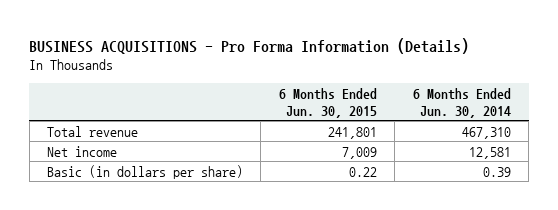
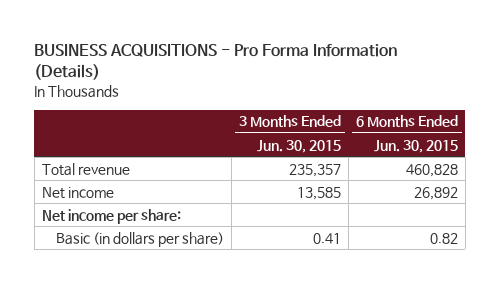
- | 6 Months Ended Jun. 30, 2015 | 6 Months Ended Jun. 30, 2014
+ | 3 Months Ended Jun. 30, 2015 | 6 Months Ended Jun. 30, 2015
- Total revenue | 241,801 | 467,310
- Net income | 7,009 | 12,581
- Basic (in dollars per share) | 0.22 | 0.39
+ Total revenue | 235,357 | 460,828
+ Net income | 13,585 | 26,892
+ Net income per share:
+ Basic (in dollars per share) | 0.41 | 0.82

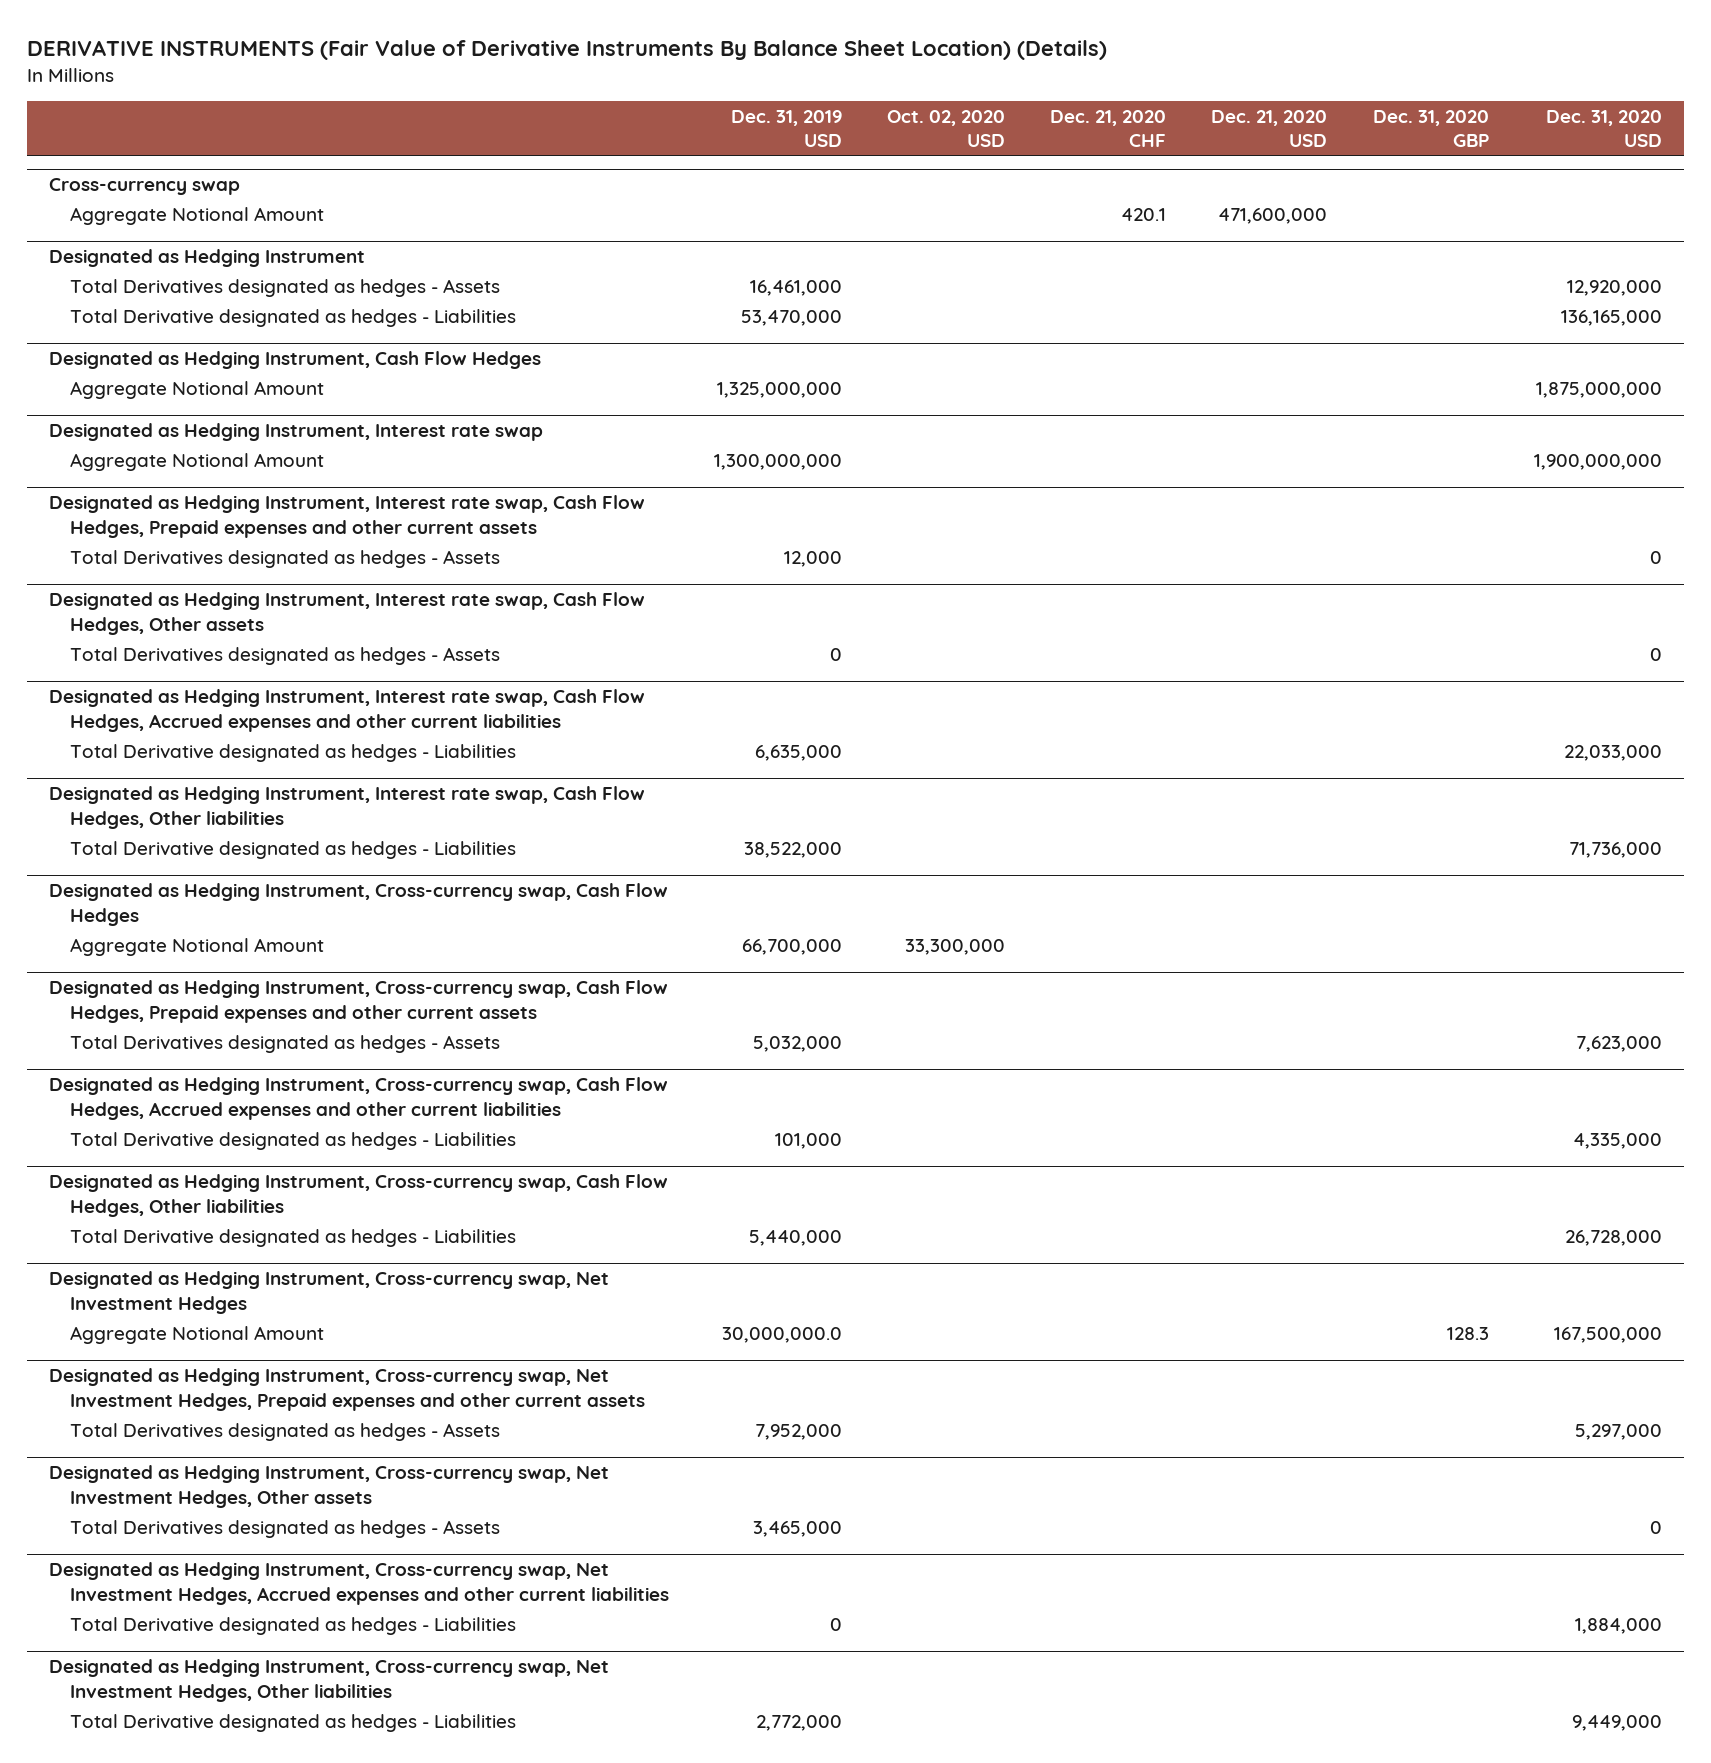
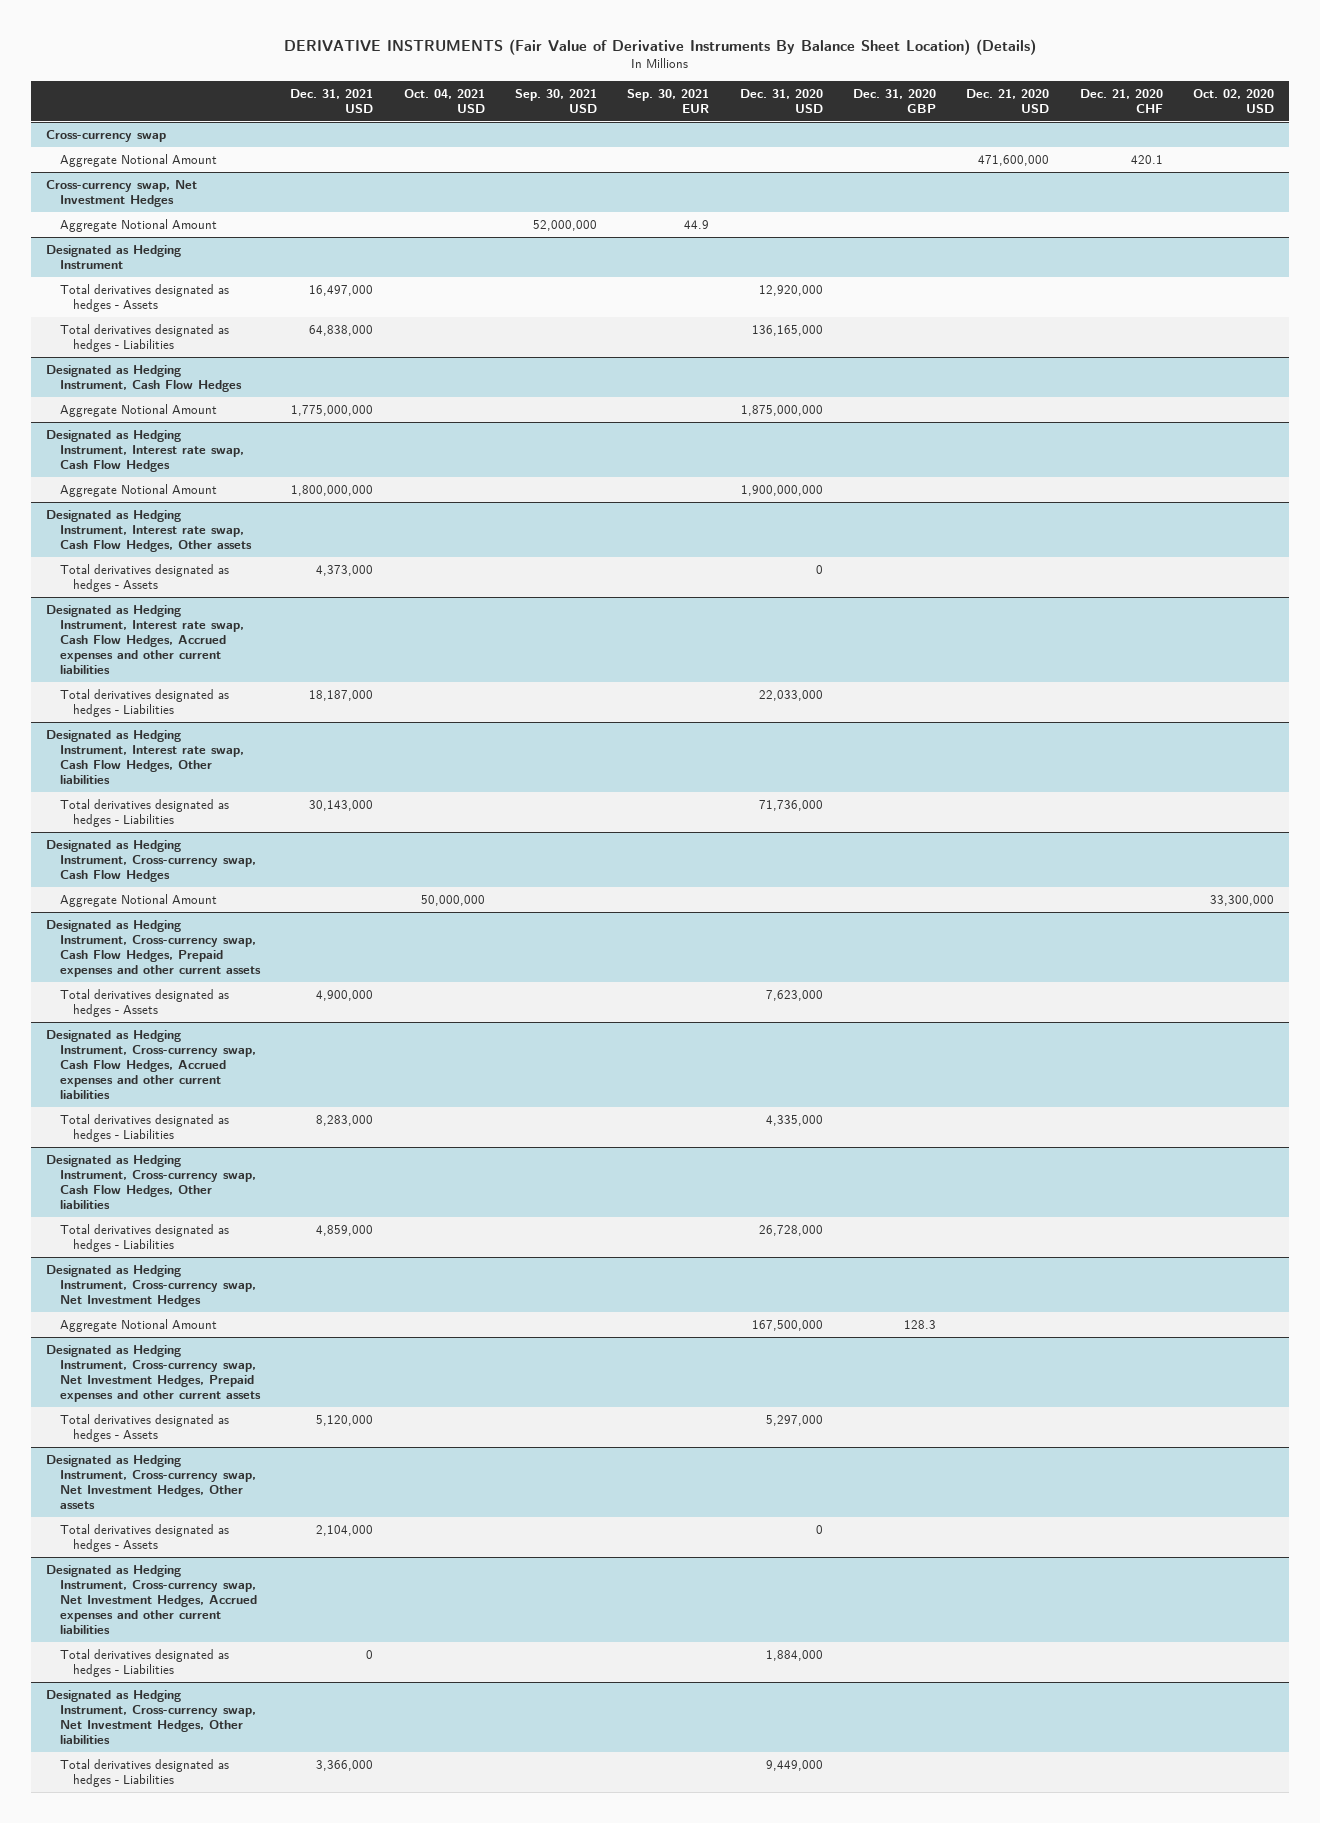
- | Dec. 31, 2019 USD | Oct. 02, 2020 USD | Dec. 21, 2020 CHF | Dec. 21, 2020 USD | Dec. 31, 2020 GBP | Dec. 31, 2020 USD
+ | Dec. 31, 2021 USD | Oct. 04, 2021 USD | Sep. 30, 2021 USD | Sep. 30, 2021 EUR | Dec. 31, 2020 USD | Dec. 31, 2020 GBP | Dec. 21, 2020 USD | Dec. 21, 2020 CHF | Oct. 02, 2020 USD
+ Cross-currency swap, Net Investment Hedges
+ Aggregate Notional Amount | | | 52,000,000 | 44.9 | | | | |
@ Designated as Hedging Instrument
- Total Derivatives designated as hedges - Assets | 16,461,000 | | | | | 12,920,000
- Total Derivative designated as hedges - Liabilities | 53,470,000 | | | | | 136,165,000
+ Total derivatives designated as hedges - Assets | 16,497,000 | | | | 12,920,000 | | | |
+ Total derivatives designated as hedges - Liabilities | 64,838,000 | | | | 136,165,000 | | | |
- Designated as Hedging Instrument, Interest rate swap
+ Designated as Hedging Instrument, Interest rate swap, Cash Flow Hedges
- Designated as Hedging Instrument, Interest rate swap, Cash Flow Hedges, Prepaid expenses and other current assets
- Total Derivatives designated as hedges - Assets | 12,000 | | | | | 0
@ Designated as Hedging Instrument, Interest rate swap, Cash Flow Hedges, Other assets
- Total Derivatives designated as hedges - Assets | 0 | | | | | 0
+ Total derivatives designated as hedges - Assets | 4,373,000 | | | | 0 | | | |
@ Designated as Hedging Instrument, Interest rate swap, Cash Flow Hedges, Accrued expenses and other current liabilities
- Total Derivative designated as hedges - Liabilities | 6,635,000 | | | | | 22,033,000
+ Total derivatives designated as hedges - Liabilities | 18,187,000 | | | | 22,033,000 | | | |
@ Designated as Hedging Instrument, Interest rate swap, Cash Flow Hedges, Other liabilities
- Total Derivative designated as hedges - Liabilities | 38,522,000 | | | | | 71,736,000
+ Total derivatives designated as hedges - Liabilities | 30,143,000 | | | | 71,736,000 | | | |
@ Designated as Hedging Instrument, Cross-currency swap, Cash Flow Hedges, Prepaid expenses and other current assets
- Total Derivatives designated as hedges - Assets | 5,032,000 | | | | | 7,623,000
+ Total derivatives designated as hedges - Assets | 4,900,000 | | | | 7,623,000 | | | |
@ Designated as Hedging Instrument, Cross-currency swap, Cash Flow Hedges, Accrued expenses and other current liabilities
- Total Derivative designated as hedges - Liabilities | 101,000 | | | | | 4,335,000
+ Total derivatives designated as hedges - Liabilities | 8,283,000 | | | | 4,335,000 | | | |
@ Designated as Hedging Instrument, Cross-currency swap, Cash Flow Hedges, Other liabilities
- Total Derivative designated as hedges - Liabilities | 5,440,000 | | | | | 26,728,000
+ Total derivatives designated as hedges - Liabilities | 4,859,000 | | | | 26,728,000 | | | |
@ Designated as Hedging Instrument, Cross-currency swap, Net Investment Hedges, Prepaid expenses and other current assets
- Total Derivatives designated as hedges - Assets | 7,952,000 | | | | | 5,297,000
+ Total derivatives designated as hedges - Assets | 5,120,000 | | | | 5,297,000 | | | |
@ Designated as Hedging Instrument, Cross-currency swap, Net Investment Hedges, Other assets
- Total Derivatives designated as hedges - Assets | 3,465,000 | | | | | 0
+ Total derivatives designated as hedges - Assets | 2,104,000 | | | | 0 | | | |
@ Designated as Hedging Instrument, Cross-currency swap, Net Investment Hedges, Accrued expenses and other current liabilities
- Total Derivative designated as hedges - Liabilities | 0 | | | | | 1,884,000
+ Total derivatives designated as hedges - Liabilities | 0 | | | | 1,884,000 | | | |
@ Designated as Hedging Instrument, Cross-currency swap, Net Investment Hedges, Other liabilities
- Total Derivative designated as hedges - Liabilities | 2,772,000 | | | | | 9,449,000
+ Total derivatives designated as hedges - Liabilities | 3,366,000 | | | | 9,449,000 | | | |

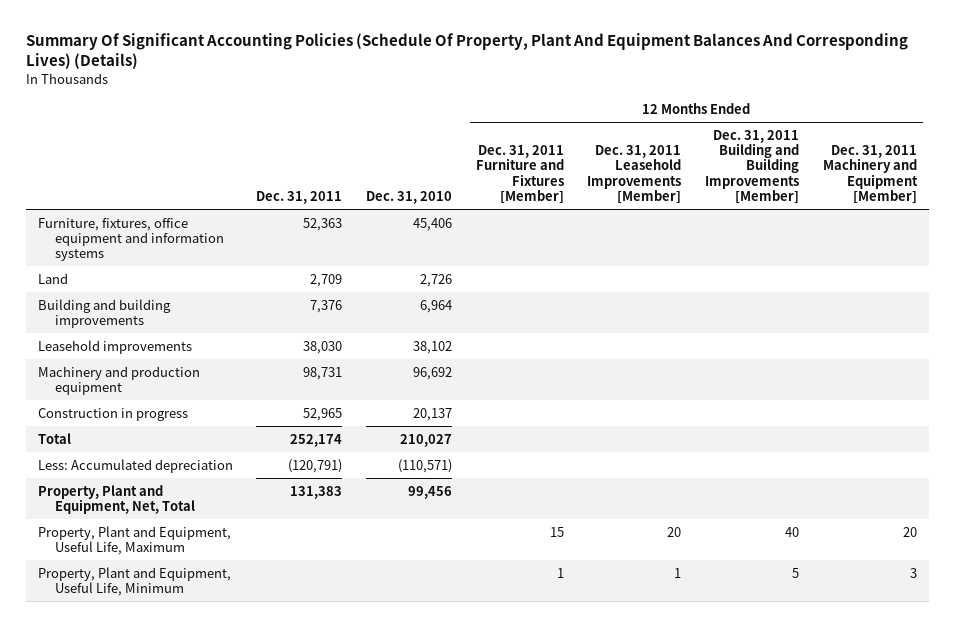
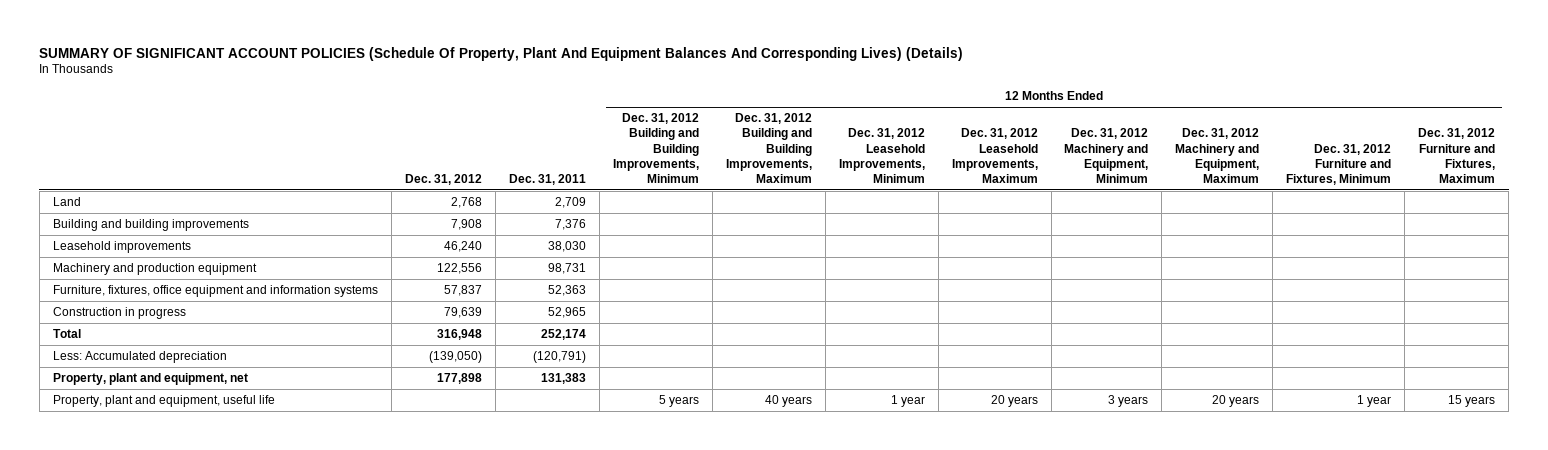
- Summary Of Significant Accounting Policies (Schedule Of Property, Plant And Equipment Balances And Corresponding Lives) (Details)
+ SUMMARY OF SIGNIFICANT ACCOUNT POLICIES (Schedule Of Property, Plant And Equipment Balances And Corresponding Lives) (Details)
- | Dec. 31, 2011 | Dec. 31, 2010 | 12 Months Ended Dec. 31, 2011 Furniture and Fixtures [Member] | 12 Months Ended Dec. 31, 2011 Leasehold Improvements [Member] | 12 Months Ended Dec. 31, 2011 Building and Building Improvements [Member] | 12 Months Ended Dec. 31, 2011 Machinery and Equipment [Member]
+ | Dec. 31, 2012 | Dec. 31, 2011 | 12 Months Ended Dec. 31, 2012 Building and Building Improvements, Minimum | 12 Months Ended Dec. 31, 2012 Building and Building Improvements, Maximum | 12 Months Ended Dec. 31, 2012 Leasehold Improvements, Minimum | 12 Months Ended Dec. 31, 2012 Leasehold Improvements, Maximum | 12 Months Ended Dec. 31, 2012 Machinery and Equipment, Minimum | 12 Months Ended Dec. 31, 2012 Machinery and Equipment, Maximum | 12 Months Ended Dec. 31, 2012 Furniture and Fixtures, Minimum | 12 Months Ended Dec. 31, 2012 Furniture and Fixtures, Maximum
moved down: Furniture, fixtures, office equipment and information systems | 57,837 | 52,363 | | | | | | | |
- Property, Plant and Equipment, Net, Total | 131,383 | 99,456 | | | |
- Property, Plant and Equipment, Useful Life, Maximum | | | 15 | 20 | 40 | 20
- Property, Plant and Equipment, Useful Life, Minimum | | | 1 | 1 | 5 | 3
+ Property, plant and equipment, net | 177,898 | 131,383 | | | | | | | |
+ Property, plant and equipment, useful life | | | 5 years | 40 years | 1 year | 20 years | 3 years | 20 years | 1 year | 15 years

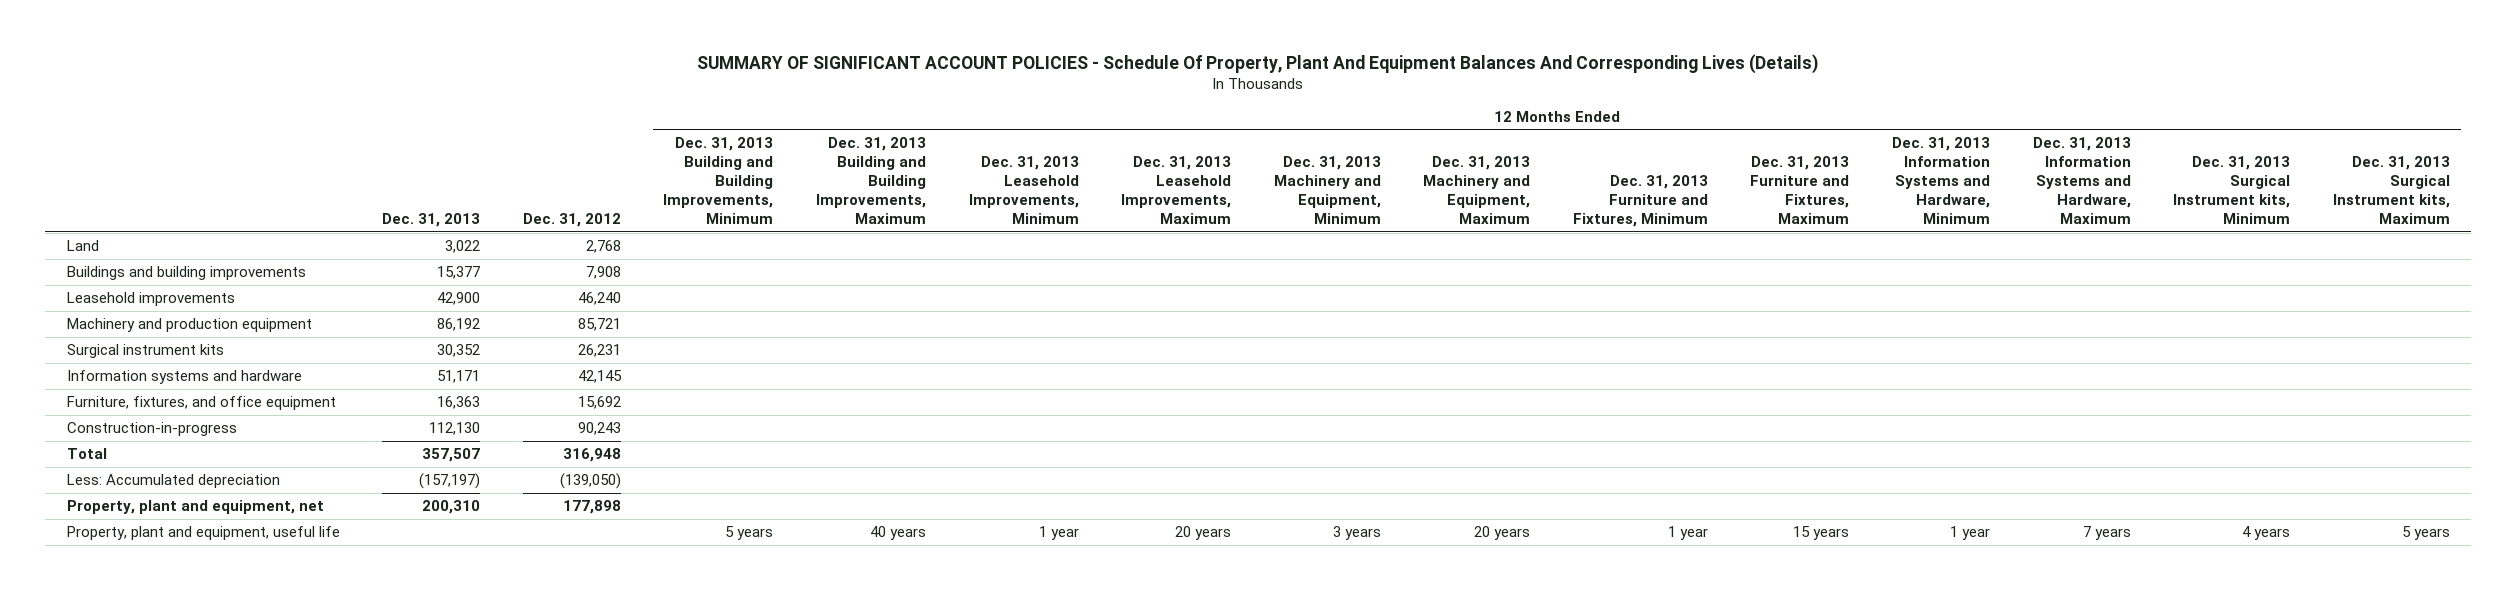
- SUMMARY OF SIGNIFICANT ACCOUNT POLICIES (Schedule Of Property, Plant And Equipment Balances And Corresponding Lives) (Details)
+ SUMMARY OF SIGNIFICANT ACCOUNT POLICIES - Schedule Of Property, Plant And Equipment Balances And Corresponding Lives (Details)
- | Dec. 31, 2012 | Dec. 31, 2011 | 12 Months Ended Dec. 31, 2012 Building and Building Improvements, Minimum | 12 Months Ended Dec. 31, 2012 Building and Building Improvements, Maximum | 12 Months Ended Dec. 31, 2012 Leasehold Improvements, Minimum | 12 Months Ended Dec. 31, 2012 Leasehold Improvements, Maximum | 12 Months Ended Dec. 31, 2012 Machinery and Equipment, Minimum | 12 Months Ended Dec. 31, 2012 Machinery and Equipment, Maximum | 12 Months Ended Dec. 31, 2012 Furniture and Fixtures, Minimum | 12 Months Ended Dec. 31, 2012 Furniture and Fixtures, Maximum
+ | Dec. 31, 2013 | Dec. 31, 2012 | 12 Months Ended Dec. 31, 2013 Building and Building Improvements, Minimum | 12 Months Ended Dec. 31, 2013 Building and Building Improvements, Maximum | 12 Months Ended Dec. 31, 2013 Leasehold Improvements, Minimum | 12 Months Ended Dec. 31, 2013 Leasehold Improvements, Maximum | 12 Months Ended Dec. 31, 2013 Machinery and Equipment, Minimum | 12 Months Ended Dec. 31, 2013 Machinery and Equipment, Maximum | 12 Months Ended Dec. 31, 2013 Furniture and Fixtures, Minimum | 12 Months Ended Dec. 31, 2013 Furniture and Fixtures, Maximum | 12 Months Ended Dec. 31, 2013 Information Systems and Hardware, Minimum | 12 Months Ended Dec. 31, 2013 Information Systems and Hardware, Maximum | 12 Months Ended Dec. 31, 2013 Surgical Instrument kits, Minimum | 12 Months Ended Dec. 31, 2013 Surgical Instrument kits, Maximum
- Building and building improvements | 7,908 | 7,376 | | | | | | | |
+ Buildings and building improvements | 15,377 | 7,908 | | | | | | | | | | | |
- Machinery and production equipment | 122,556 | 98,731 | | | | | | | |
- Furniture, fixtures, office equipment and information systems | 57,837 | 52,363 | | | | | | | |
- Construction in progress | 79,639 | 52,965 | | | | | | | |
+ Machinery and production equipment | 86,192 | 85,721 | | | | | | | | | | | |
+ Surgical instrument kits | 30,352 | 26,231 | | | | | | | | | | | |
+ Information systems and hardware | 51,171 | 42,145 | | | | | | | | | | | |
+ Furniture, fixtures, and office equipment | 16,363 | 15,692 | | | | | | | | | | | |
+ Construction-in-progress | 112,130 | 90,243 | | | | | | | | | | | |

